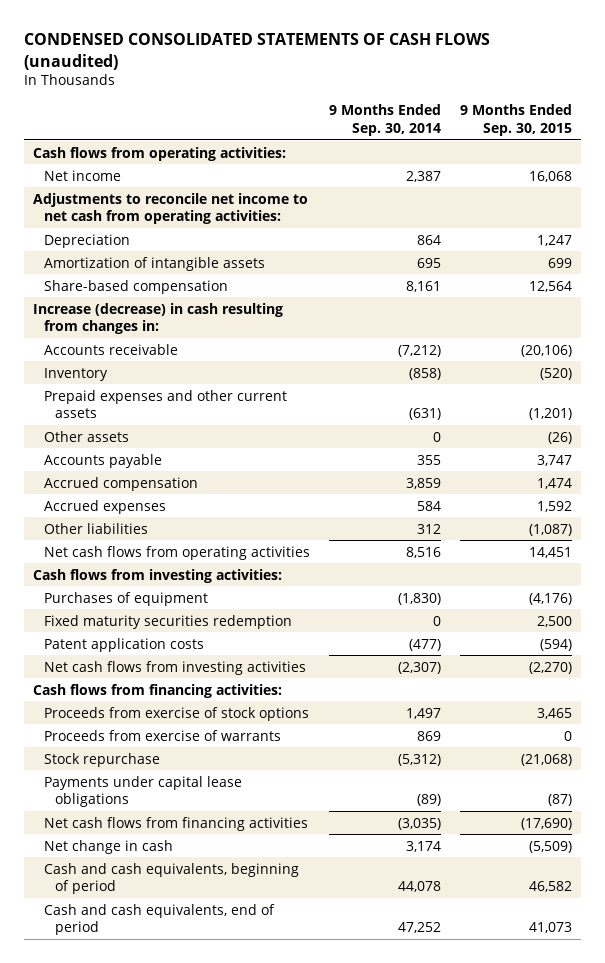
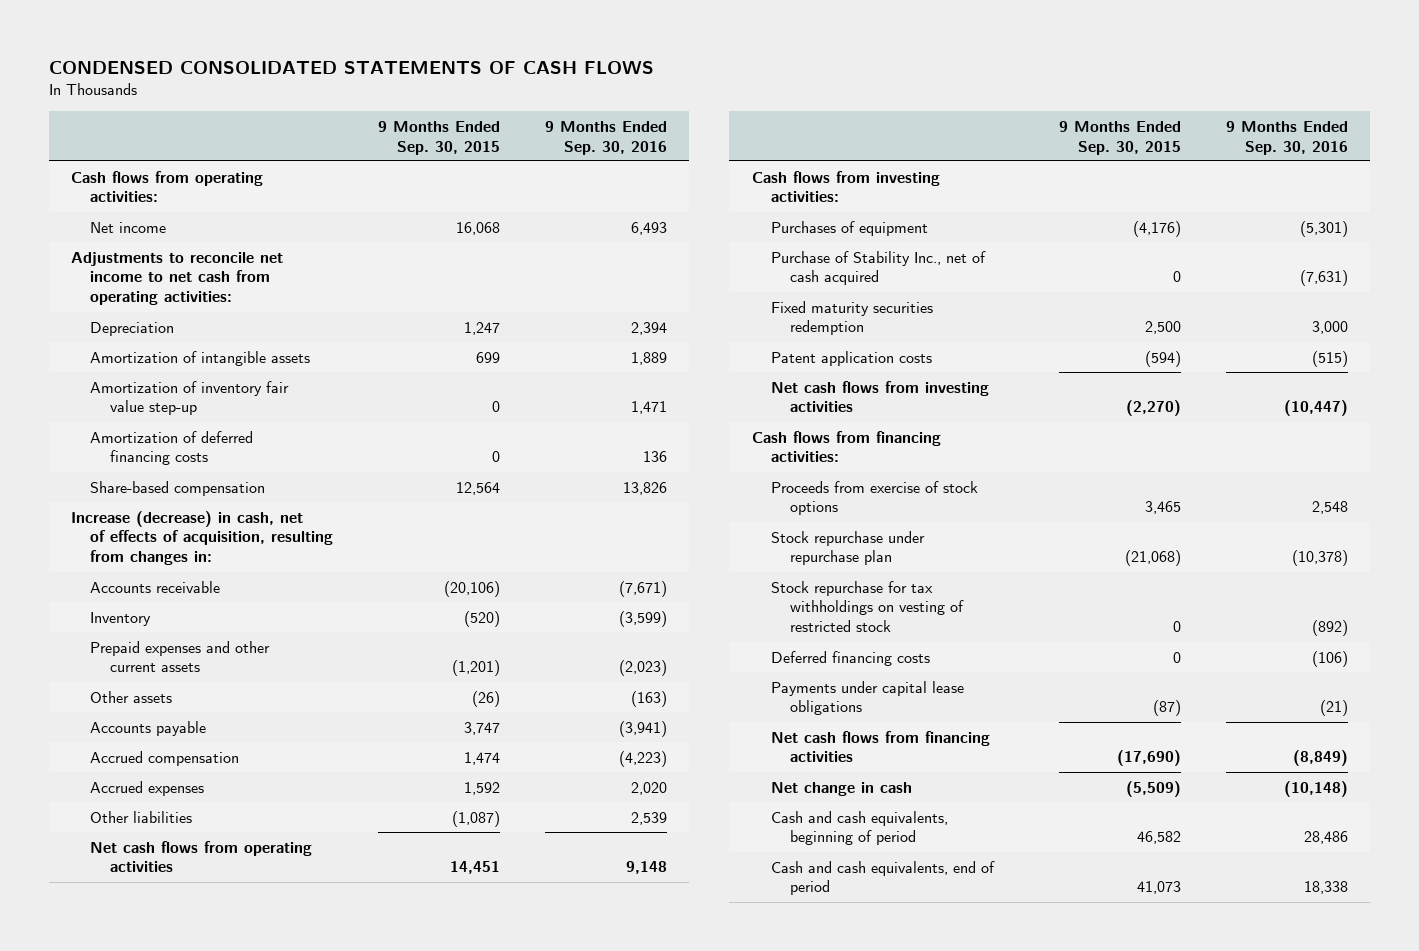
- CONDENSED CONSOLIDATED STATEMENTS OF CASH FLOWS (unaudited)
+ CONDENSED CONSOLIDATED STATEMENTS OF CASH FLOWS
- | 9 Months Ended Sep. 30, 2014 | 9 Months Ended Sep. 30, 2015
+ | 9 Months Ended Sep. 30, 2015 | 9 Months Ended Sep. 30, 2016
+ Amortization of inventory fair value step-up | 0 | 1,471
+ Amortization of deferred financing costs | 0 | 136
- Increase (decrease) in cash resulting from changes in:
+ Increase (decrease) in cash, net of effects of acquisition, resulting from changes in:
+ Purchase of Stability Inc., net of cash acquired | 0 | (7,631)
- Proceeds from exercise of warrants | 869 | 0
- Stock repurchase | (5,312) | (21,068)
+ Stock repurchase under repurchase plan | (21,068) | (10,378)
+ Stock repurchase for tax withholdings on vesting of restricted stock | 0 | (892)
+ Deferred financing costs | 0 | (106)

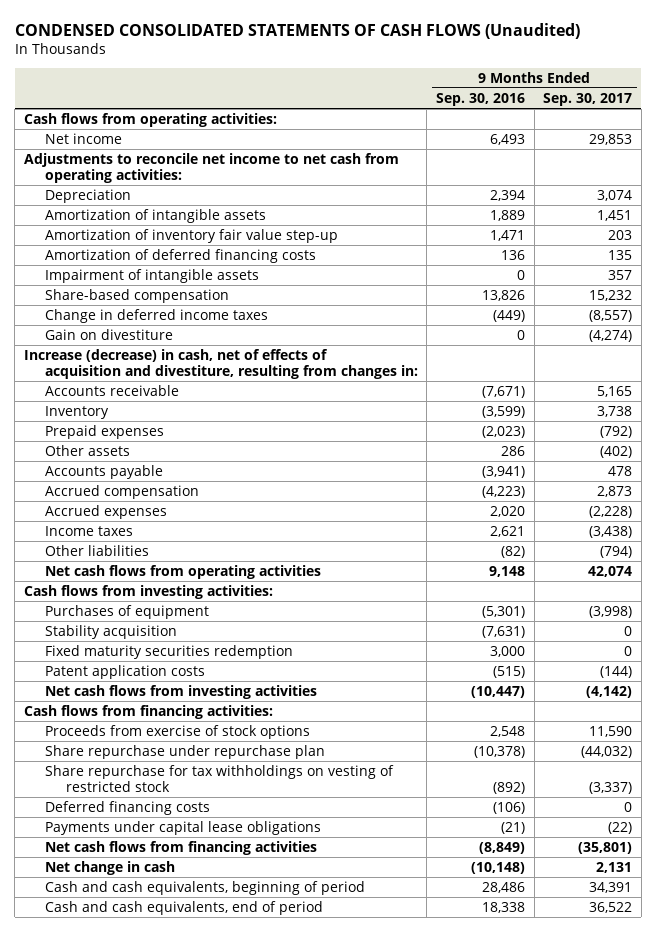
- CONDENSED CONSOLIDATED STATEMENTS OF CASH FLOWS
+ CONDENSED CONSOLIDATED STATEMENTS OF CASH FLOWS (Unaudited)
- | 9 Months Ended Sep. 30, 2015 | 9 Months Ended Sep. 30, 2016
+ | 9 Months Ended Sep. 30, 2016 | 9 Months Ended Sep. 30, 2017
+ Impairment of intangible assets | 0 | 357
- Increase (decrease) in cash, net of effects of acquisition, resulting from changes in:
+ Change in deferred income taxes | (449) | (8,557)
+ Gain on divestiture | 0 | (4,274)
+ Increase (decrease) in cash, net of effects of acquisition and divestiture, resulting from changes in:
- Prepaid expenses and other current assets | (1,201) | (2,023)
- Other assets | (26) | (163)
+ Prepaid expenses | (2,023) | (792)
+ Other assets | 286 | (402)
- Other liabilities | (1,087) | 2,539
+ Income taxes | 2,621 | (3,438)
+ Other liabilities | (82) | (794)
- Purchase of Stability Inc., net of cash acquired | 0 | (7,631)
+ Stability acquisition | (7,631) | 0
- Stock repurchase under repurchase plan | (21,068) | (10,378)
- Stock repurchase for tax withholdings on vesting of restricted stock | 0 | (892)
+ Share repurchase under repurchase plan | (10,378) | (44,032)
+ Share repurchase for tax withholdings on vesting of restricted stock | (892) | (3,337)

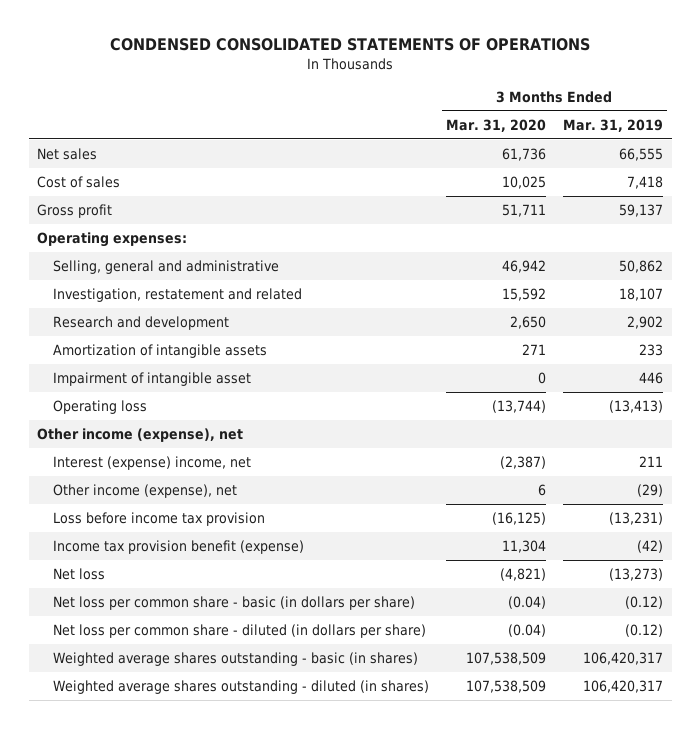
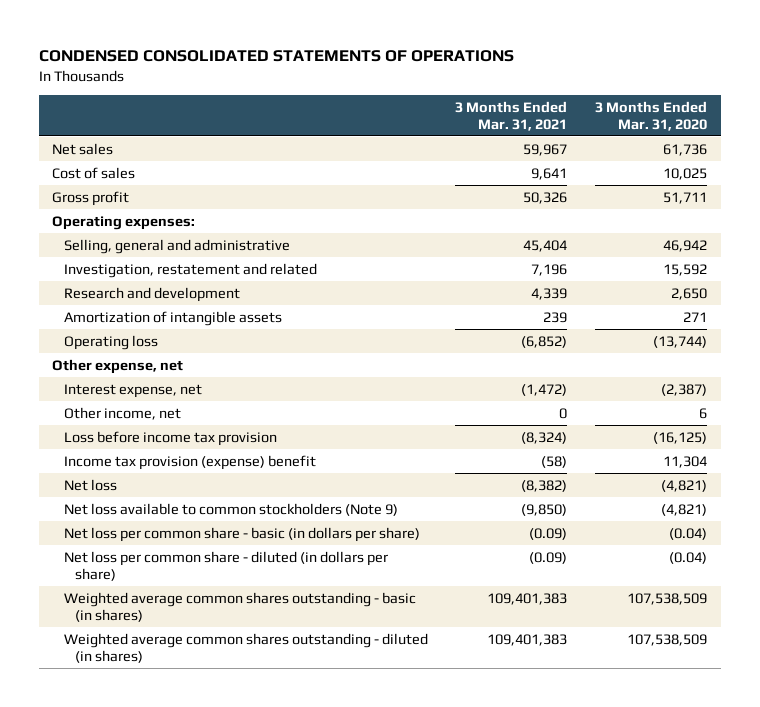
- | 3 Months Ended Mar. 31, 2020 | 3 Months Ended Mar. 31, 2019
+ | 3 Months Ended Mar. 31, 2021 | 3 Months Ended Mar. 31, 2020
- Impairment of intangible asset | 0 | 446
- Other income (expense), net
- Interest (expense) income, net | (2,387) | 211
- Other income (expense), net | 6 | (29)
+ Other expense, net
+ Interest expense, net | (1,472) | (2,387)
+ Other income, net | 0 | 6
- Income tax provision benefit (expense) | 11,304 | (42)
+ Income tax provision (expense) benefit | (58) | 11,304
+ Net loss available to common stockholders (Note 9) | (9,850) | (4,821)
- Weighted average shares outstanding - basic (in shares) | 107,538,509 | 106,420,317
- Weighted average shares outstanding - diluted (in shares) | 107,538,509 | 106,420,317
+ Weighted average common shares outstanding - basic (in shares) | 109,401,383 | 107,538,509
+ Weighted average common shares outstanding - diluted (in shares) | 109,401,383 | 107,538,509

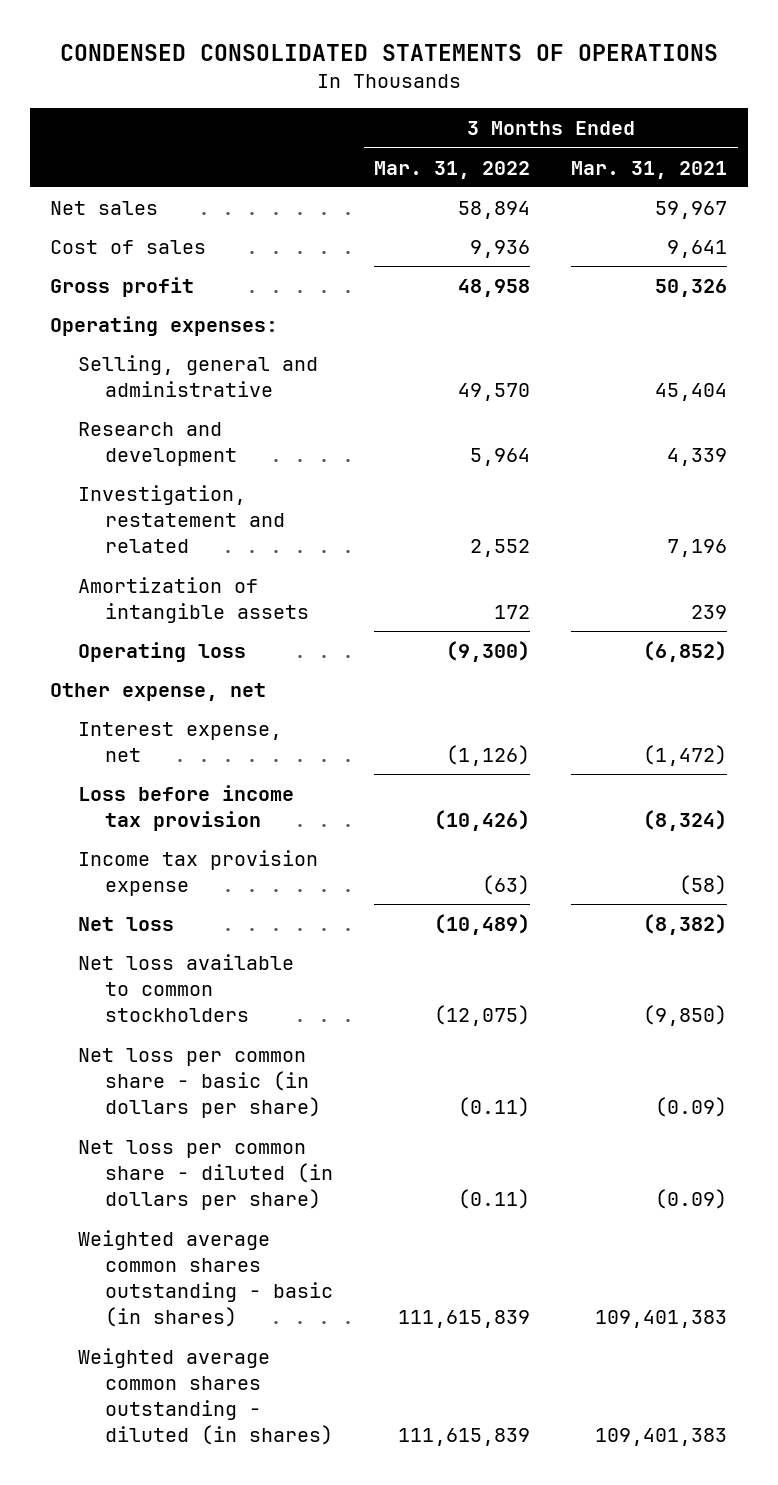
- | 3 Months Ended Mar. 31, 2021 | 3 Months Ended Mar. 31, 2020
+ | 3 Months Ended Mar. 31, 2022 | 3 Months Ended Mar. 31, 2021
moved down: Investigation, restatement and related | 2,552 | 7,196
- Other income, net | 0 | 6
- Income tax provision (expense) benefit | (58) | 11,304
+ Income tax provision expense | (63) | (58)
- Net loss available to common stockholders (Note 9) | (9,850) | (4,821)
+ Net loss available to common stockholders | (12,075) | (9,850)

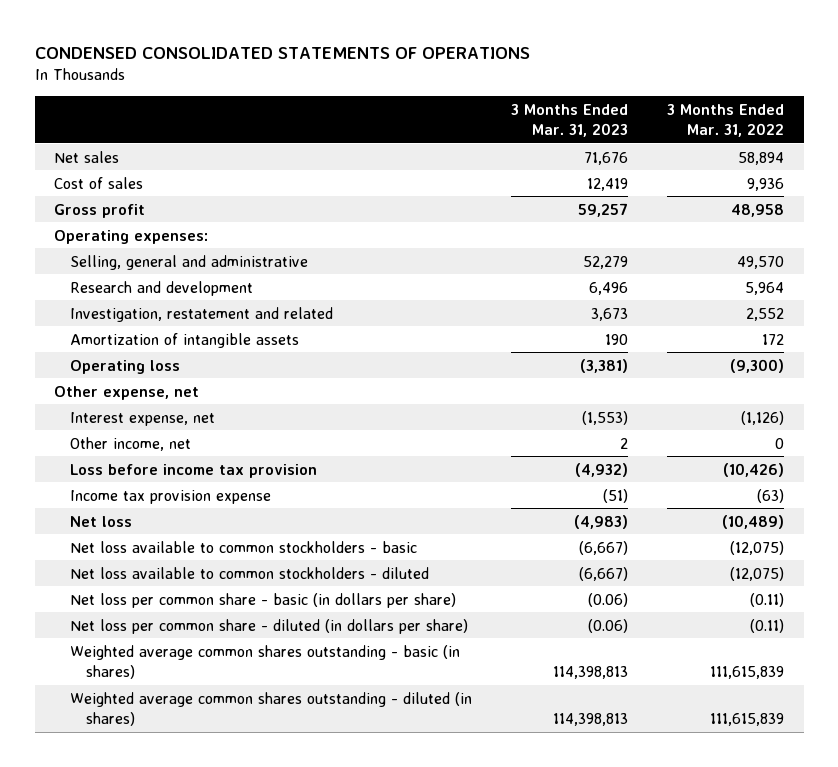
- | 3 Months Ended Mar. 31, 2022 | 3 Months Ended Mar. 31, 2021
+ | 3 Months Ended Mar. 31, 2023 | 3 Months Ended Mar. 31, 2022
+ Other income, net | 2 | 0
- Net loss available to common stockholders | (12,075) | (9,850)
+ Net loss available to common stockholders - basic | (6,667) | (12,075)
+ Net loss available to common stockholders - diluted | (6,667) | (12,075)

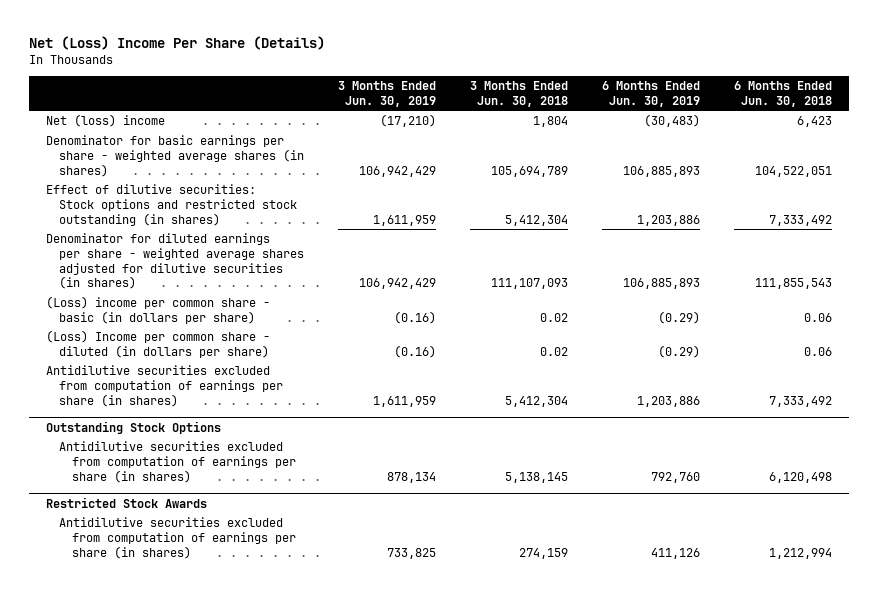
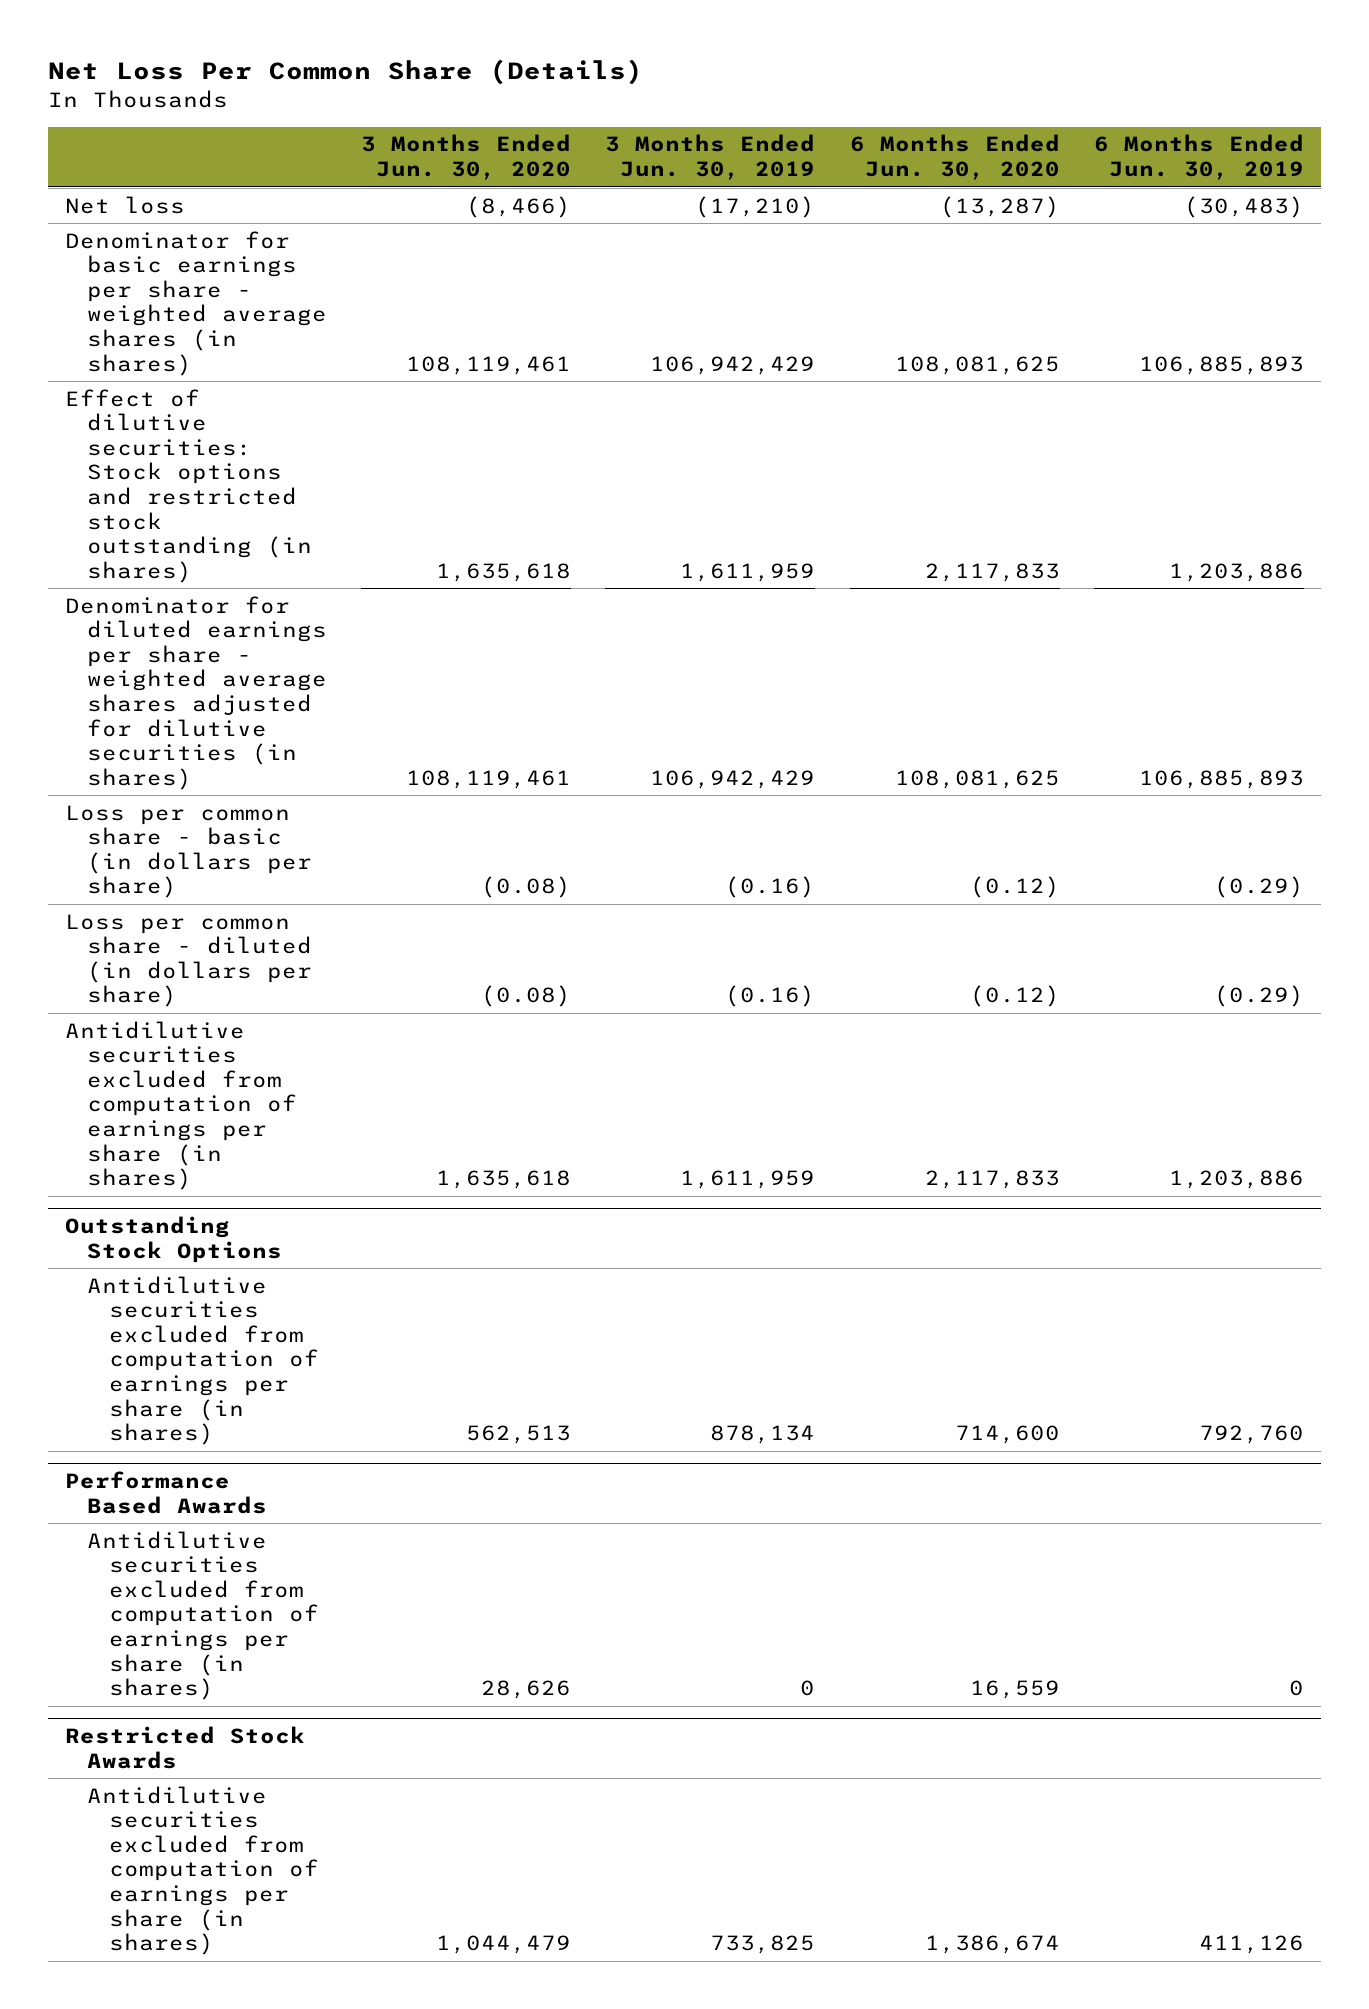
- Net (Loss) Income Per Share (Details)
+ Net Loss Per Common Share (Details)
- | 3 Months Ended Jun. 30, 2019 | 3 Months Ended Jun. 30, 2018 | 6 Months Ended Jun. 30, 2019 | 6 Months Ended Jun. 30, 2018
+ | 3 Months Ended Jun. 30, 2020 | 3 Months Ended Jun. 30, 2019 | 6 Months Ended Jun. 30, 2020 | 6 Months Ended Jun. 30, 2019
- Net (loss) income | (17,210) | 1,804 | (30,483) | 6,423
+ Net loss | (8,466) | (17,210) | (13,287) | (30,483)
- (Loss) income per common share - basic (in dollars per share) | (0.16) | 0.02 | (0.29) | 0.06
- (Loss) Income per common share - diluted (in dollars per share) | (0.16) | 0.02 | (0.29) | 0.06
+ Loss per common share - basic (in dollars per share) | (0.08) | (0.16) | (0.12) | (0.29)
+ Loss per common share - diluted (in dollars per share) | (0.08) | (0.16) | (0.12) | (0.29)
+ Performance Based Awards
+ Antidilutive securities excluded from computation of earnings per share (in shares) | 28,626 | 0 | 16,559 | 0

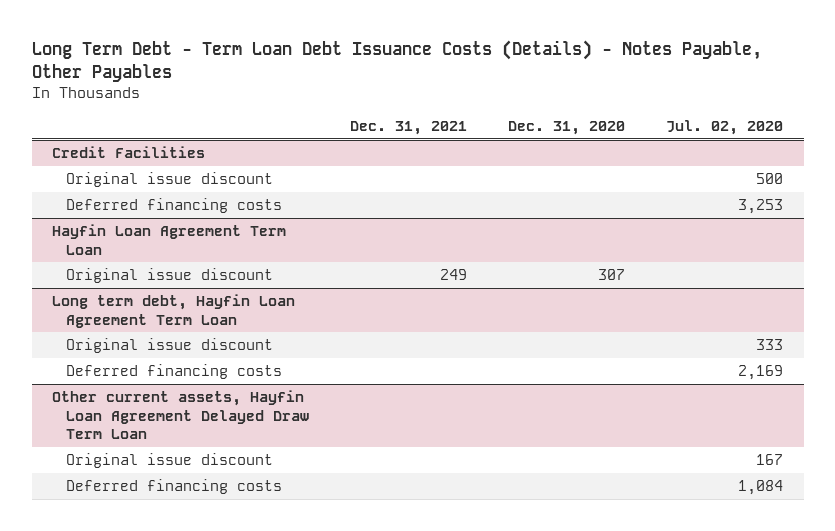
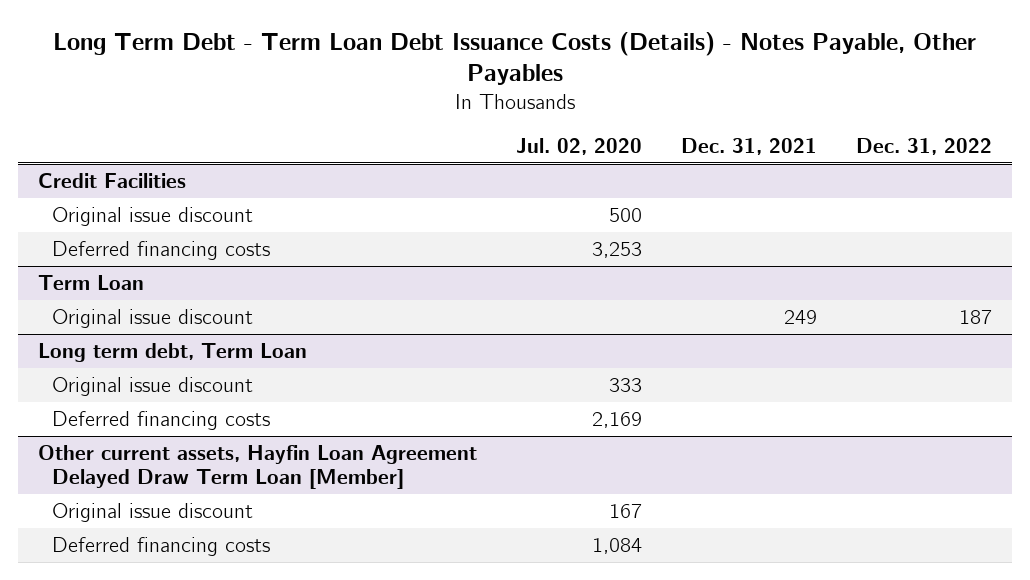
- | Dec. 31, 2021 | Dec. 31, 2020 | Jul. 02, 2020
+ | Jul. 02, 2020 | Dec. 31, 2021 | Dec. 31, 2022
- Hayfin Loan Agreement Term Loan
+ Term Loan
- Long term debt, Hayfin Loan Agreement Term Loan
+ Long term debt, Term Loan
- Other current assets, Hayfin Loan Agreement Delayed Draw Term Loan
+ Other current assets, Hayfin Loan Agreement Delayed Draw Term Loan [Member]

